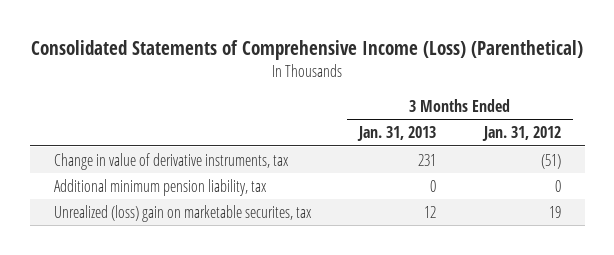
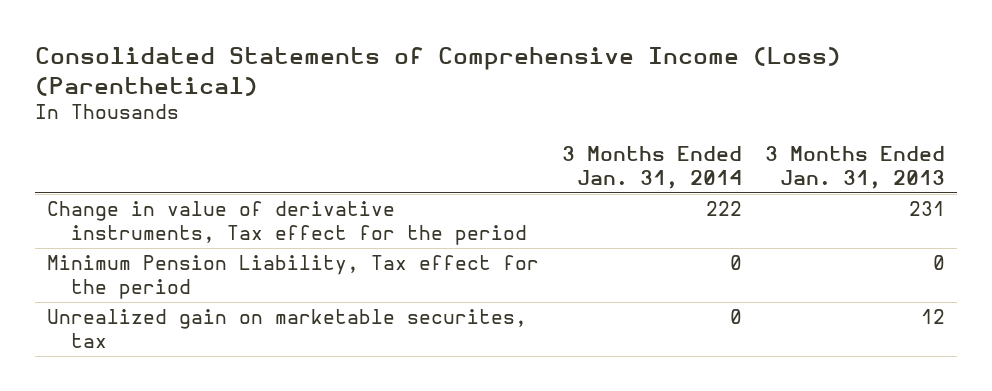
- | 3 Months Ended Jan. 31, 2013 | 3 Months Ended Jan. 31, 2012
+ | 3 Months Ended Jan. 31, 2014 | 3 Months Ended Jan. 31, 2013
- Change in value of derivative instruments, tax | 231 | (51)
- Additional minimum pension liability, tax | 0 | 0
- Unrealized (loss) gain on marketable securites, tax | 12 | 19
+ Change in value of derivative instruments, Tax effect for the period | 222 | 231
+ Minimum Pension Liability, Tax effect for the period | 0 | 0
+ Unrealized gain on marketable securites, tax | 0 | 12

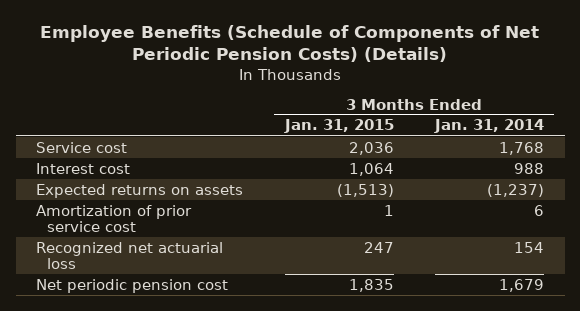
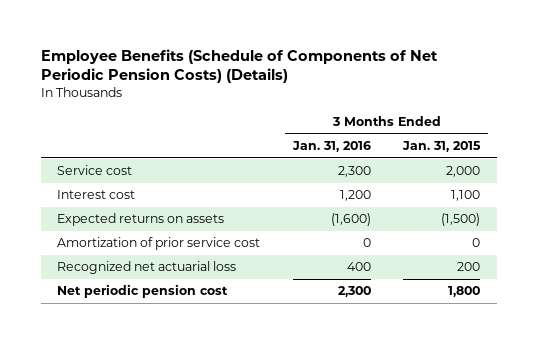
- | 3 Months Ended Jan. 31, 2015 | 3 Months Ended Jan. 31, 2014
+ | 3 Months Ended Jan. 31, 2016 | 3 Months Ended Jan. 31, 2015
- Service cost | 2,036 | 1,768
- Interest cost | 1,064 | 988
- Expected returns on assets | (1,513) | (1,237)
- Amortization of prior service cost | 1 | 6
- Recognized net actuarial loss | 247 | 154
- Net periodic pension cost | 1,835 | 1,679
+ Service cost | 2,300 | 2,000
+ Interest cost | 1,200 | 1,100
+ Expected returns on assets | (1,600) | (1,500)
+ Amortization of prior service cost | 0 | 0
+ Recognized net actuarial loss | 400 | 200
+ Net periodic pension cost | 2,300 | 1,800

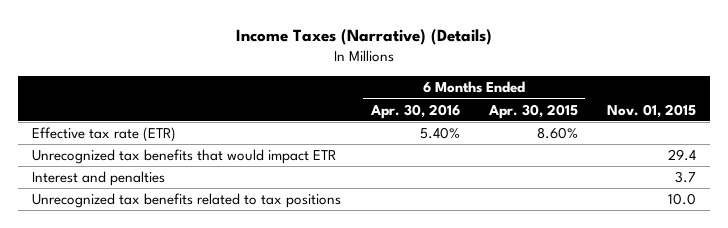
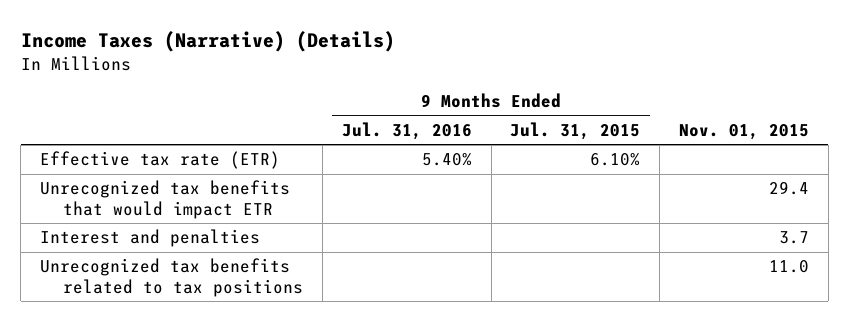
- | 6 Months Ended Apr. 30, 2016 | 6 Months Ended Apr. 30, 2015 | Nov. 01, 2015
+ | 9 Months Ended Jul. 31, 2016 | 9 Months Ended Jul. 31, 2015 | Nov. 01, 2015
- Unrecognized tax benefits related to tax positions | | | 10.0
+ Unrecognized tax benefits related to tax positions | | | 11.0

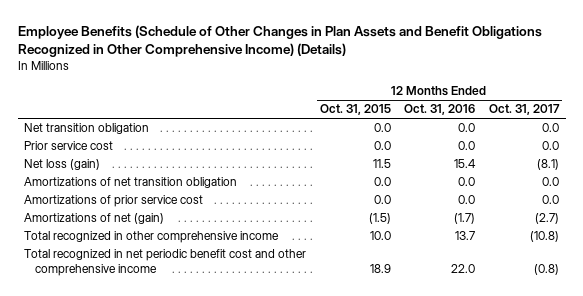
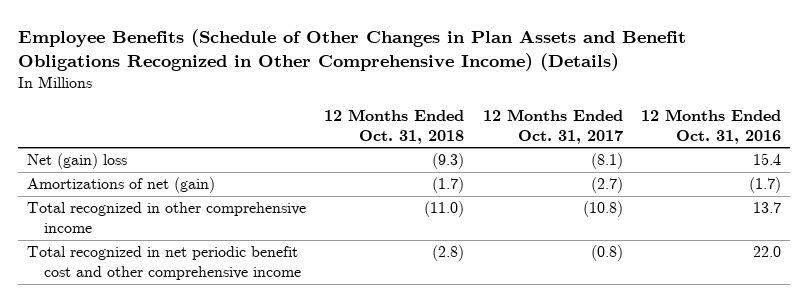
- | 12 Months Ended Oct. 31, 2015 | 12 Months Ended Oct. 31, 2016 | 12 Months Ended Oct. 31, 2017
+ | 12 Months Ended Oct. 31, 2018 | 12 Months Ended Oct. 31, 2017 | 12 Months Ended Oct. 31, 2016
- Net transition obligation | 0.0 | 0.0 | 0.0
- Prior service cost | 0.0 | 0.0 | 0.0
- Net loss (gain) | 11.5 | 15.4 | (8.1)
- Amortizations of net transition obligation | 0.0 | 0.0 | 0.0
- Amortizations of prior service cost | 0.0 | 0.0 | 0.0
+ Net (gain) loss | (9.3) | (8.1) | 15.4

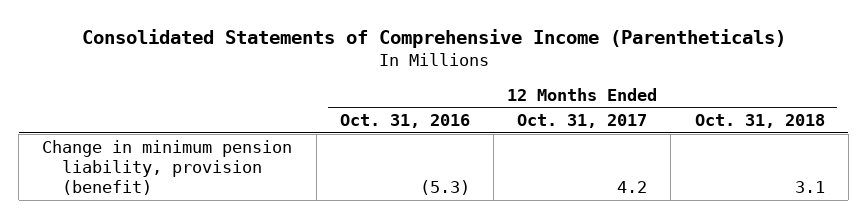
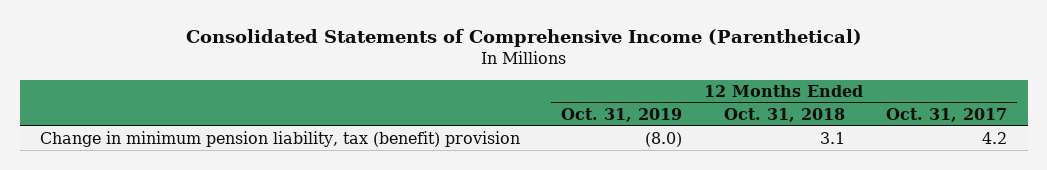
- Consolidated Statements of Comprehensive Income (Parentheticals)
+ Consolidated Statements of Comprehensive Income (Parenthetical)
- | 12 Months Ended Oct. 31, 2016 | 12 Months Ended Oct. 31, 2017 | 12 Months Ended Oct. 31, 2018
+ | 12 Months Ended Oct. 31, 2019 | 12 Months Ended Oct. 31, 2018 | 12 Months Ended Oct. 31, 2017
- Change in minimum pension liability, provision (benefit) | (5.3) | 4.2 | 3.1
+ Change in minimum pension liability, tax (benefit) provision | (8.0) | 3.1 | 4.2

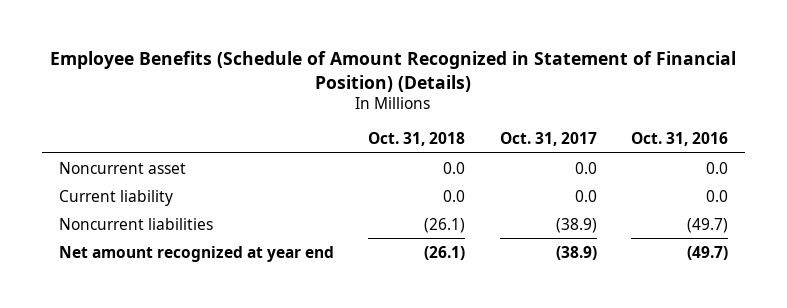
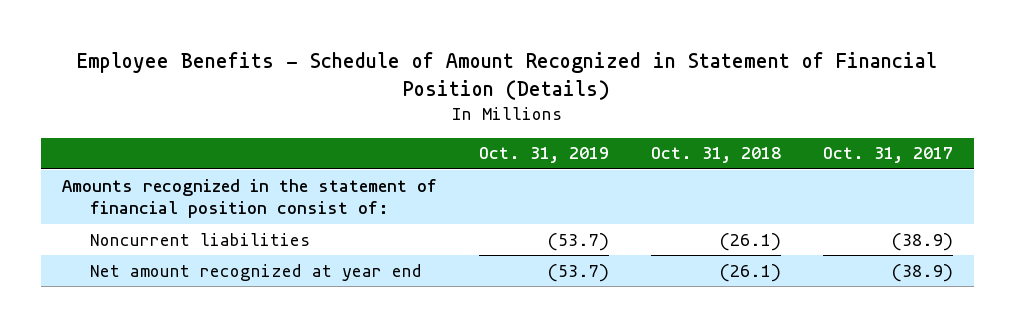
- Employee Benefits (Schedule of Amount Recognized in Statement of Financial Position) (Details)
+ Employee Benefits - Schedule of Amount Recognized in Statement of Financial Position (Details)
- | Oct. 31, 2018 | Oct. 31, 2017 | Oct. 31, 2016
+ | Oct. 31, 2019 | Oct. 31, 2018 | Oct. 31, 2017
- Noncurrent asset | 0.0 | 0.0 | 0.0
- Current liability | 0.0 | 0.0 | 0.0
+ Amounts recognized in the statement of financial position consist of:

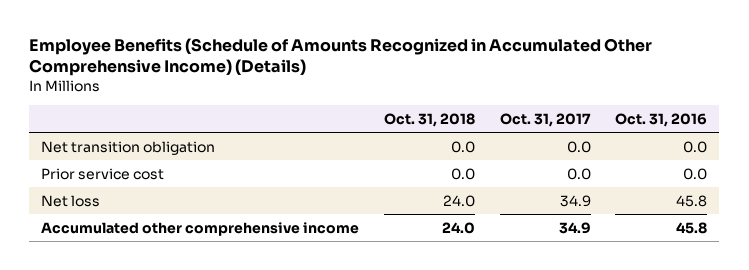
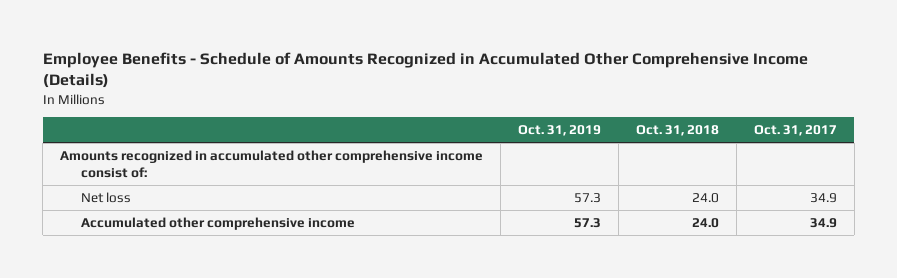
- Employee Benefits (Schedule of Amounts Recognized in Accumulated Other Comprehensive Income) (Details)
+ Employee Benefits - Schedule of Amounts Recognized in Accumulated Other Comprehensive Income (Details)
- | Oct. 31, 2018 | Oct. 31, 2017 | Oct. 31, 2016
+ | Oct. 31, 2019 | Oct. 31, 2018 | Oct. 31, 2017
- Net transition obligation | 0.0 | 0.0 | 0.0
- Prior service cost | 0.0 | 0.0 | 0.0
+ Amounts recognized in accumulated other comprehensive income consist of:

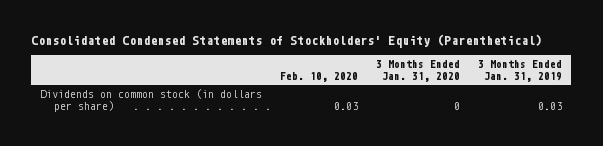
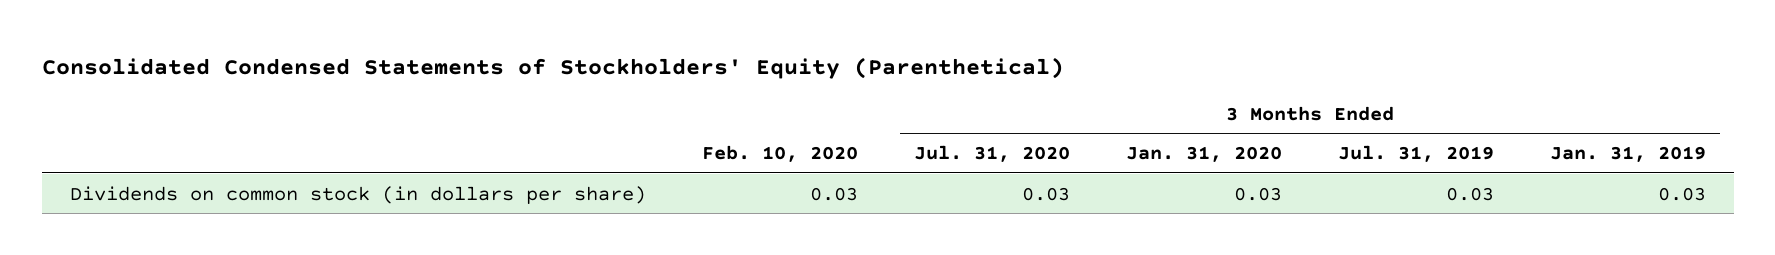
- | Feb. 10, 2020 | 3 Months Ended Jan. 31, 2020 | 3 Months Ended Jan. 31, 2019
+ | Feb. 10, 2020 | 3 Months Ended Jul. 31, 2020 | 3 Months Ended Jan. 31, 2020 | 3 Months Ended Jul. 31, 2019 | 3 Months Ended Jan. 31, 2019
- Dividends on common stock (in dollars per share) | 0.03 | 0 | 0.03
+ Dividends on common stock (in dollars per share) | 0.03 | 0.03 | 0.03 | 0.03 | 0.03

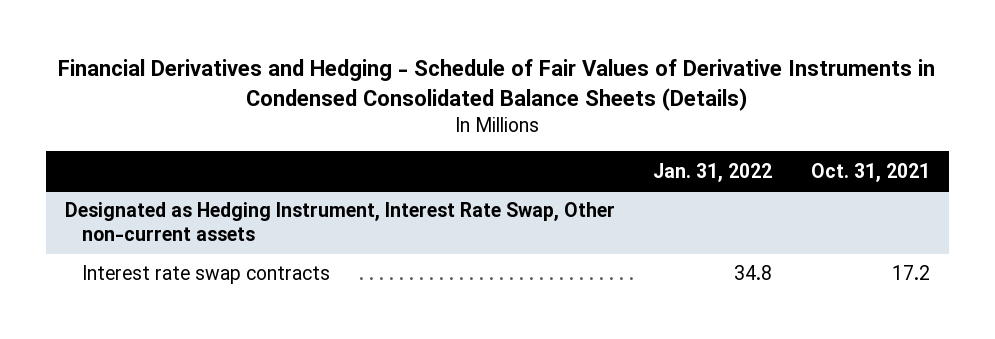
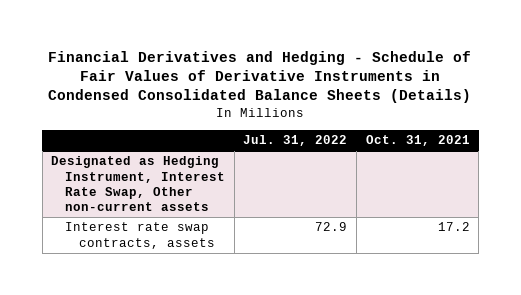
- | Jan. 31, 2022 | Oct. 31, 2021
+ | Jul. 31, 2022 | Oct. 31, 2021
@ Designated as Hedging Instrument, Interest Rate Swap, Other non-current assets
- Interest rate swap contracts | 34.8 | 17.2
+ Interest rate swap contracts, assets | 72.9 | 17.2

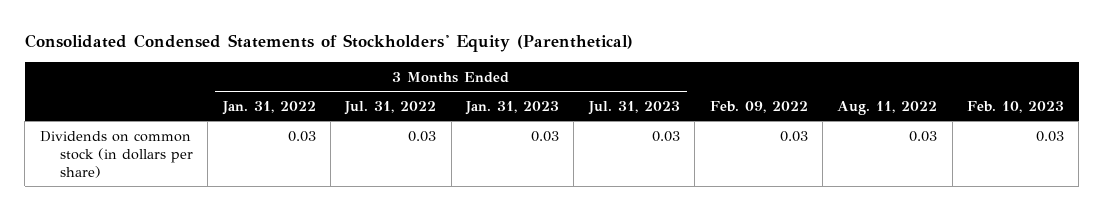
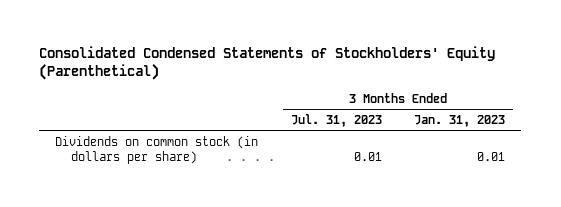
- | 3 Months Ended Jan. 31, 2022 | 3 Months Ended Jul. 31, 2022 | 3 Months Ended Jan. 31, 2023 | 3 Months Ended Jul. 31, 2023 | Feb. 09, 2022 | Aug. 11, 2022 | Feb. 10, 2023
+ | 3 Months Ended Jul. 31, 2023 | 3 Months Ended Jan. 31, 2023
- Dividends on common stock (in dollars per share) | 0.03 | 0.03 | 0.03 | 0.03 | 0.03 | 0.03 | 0.03
+ Dividends on common stock (in dollars per share) | 0.01 | 0.01

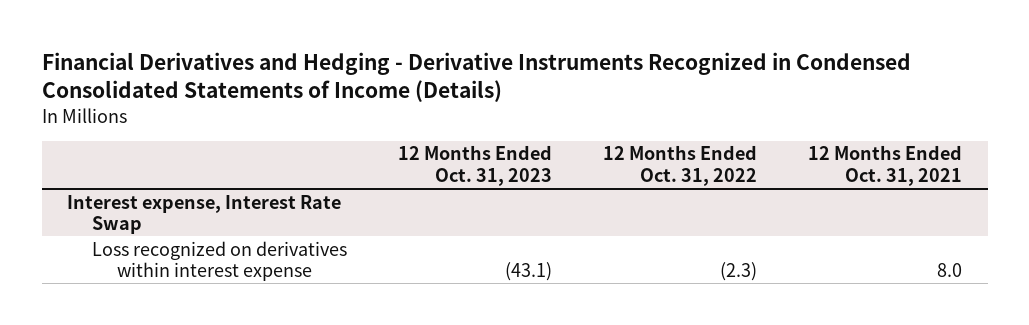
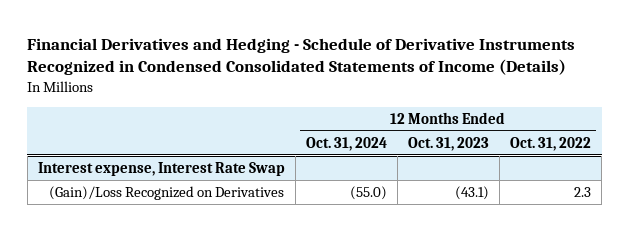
- Financial Derivatives and Hedging - Derivative Instruments Recognized in Condensed Consolidated Statements of Income (Details)
+ Financial Derivatives and Hedging - Schedule of Derivative Instruments Recognized in Condensed Consolidated Statements of Income (Details)
- | 12 Months Ended Oct. 31, 2023 | 12 Months Ended Oct. 31, 2022 | 12 Months Ended Oct. 31, 2021
+ | 12 Months Ended Oct. 31, 2024 | 12 Months Ended Oct. 31, 2023 | 12 Months Ended Oct. 31, 2022
@ Interest expense, Interest Rate Swap
- Loss recognized on derivatives within interest expense | (43.1) | (2.3) | 8.0
+ (Gain)/Loss Recognized on Derivatives | (55.0) | (43.1) | 2.3

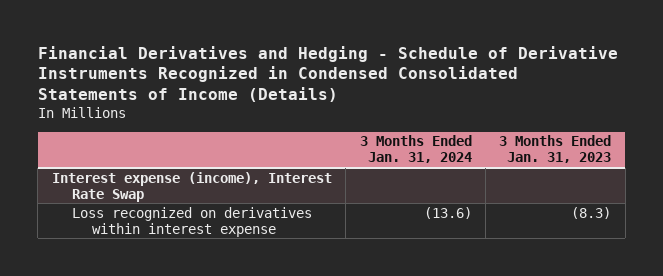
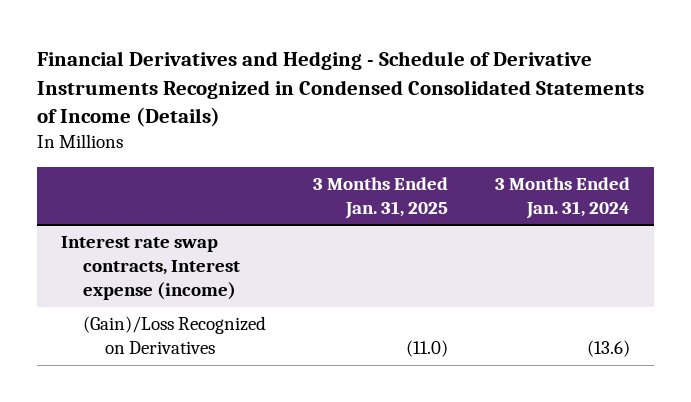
- | 3 Months Ended Jan. 31, 2024 | 3 Months Ended Jan. 31, 2023
+ | 3 Months Ended Jan. 31, 2025 | 3 Months Ended Jan. 31, 2024
- Interest expense (income), Interest Rate Swap
- Loss recognized on derivatives within interest expense | (13.6) | (8.3)
+ Interest rate swap contracts, Interest expense (income)
+ (Gain)/Loss Recognized on Derivatives | (11.0) | (13.6)

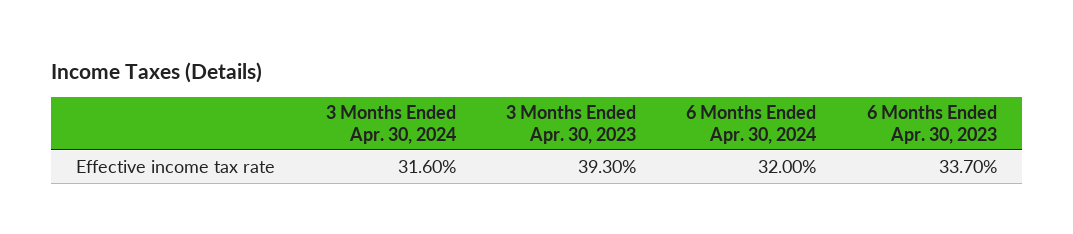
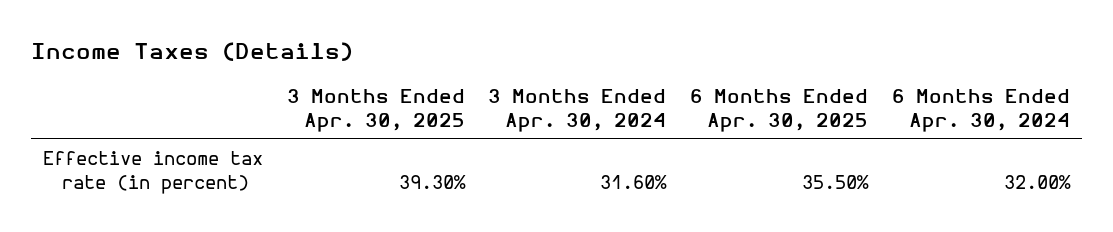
- | 3 Months Ended Apr. 30, 2024 | 3 Months Ended Apr. 30, 2023 | 6 Months Ended Apr. 30, 2024 | 6 Months Ended Apr. 30, 2023
+ | 3 Months Ended Apr. 30, 2025 | 3 Months Ended Apr. 30, 2024 | 6 Months Ended Apr. 30, 2025 | 6 Months Ended Apr. 30, 2024
- Effective income tax rate | 31.60% | 39.30% | 32.00% | 33.70%
+ Effective income tax rate (in percent) | 39.30% | 31.60% | 35.50% | 32.00%

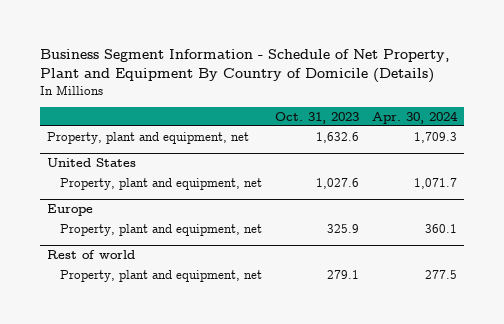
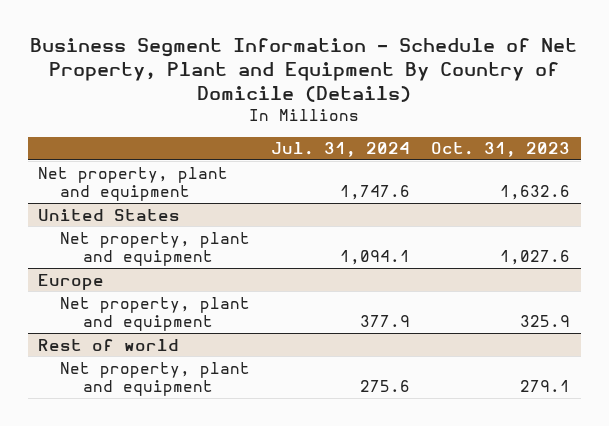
- | Oct. 31, 2023 | Apr. 30, 2024
+ | Jul. 31, 2024 | Oct. 31, 2023
- Property, plant and equipment, net | 1,632.6 | 1,709.3
+ Net property, plant and equipment | 1,747.6 | 1,632.6
@ United States
- Property, plant and equipment, net | 1,027.6 | 1,071.7
+ Net property, plant and equipment | 1,094.1 | 1,027.6
@ Europe
- Property, plant and equipment, net | 325.9 | 360.1
+ Net property, plant and equipment | 377.9 | 325.9
@ Rest of world
- Property, plant and equipment, net | 279.1 | 277.5
+ Net property, plant and equipment | 275.6 | 279.1

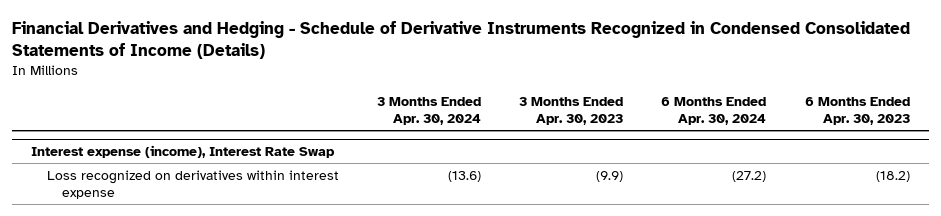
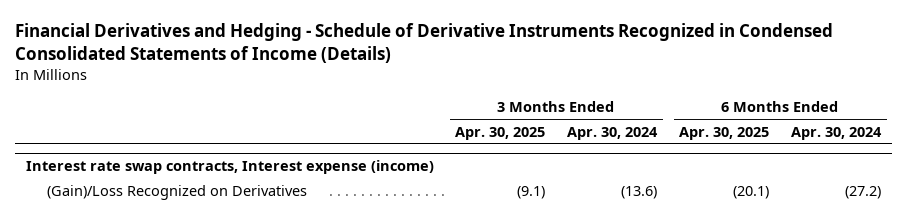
- | 3 Months Ended Apr. 30, 2024 | 3 Months Ended Apr. 30, 2023 | 6 Months Ended Apr. 30, 2024 | 6 Months Ended Apr. 30, 2023
+ | 3 Months Ended Apr. 30, 2025 | 3 Months Ended Apr. 30, 2024 | 6 Months Ended Apr. 30, 2025 | 6 Months Ended Apr. 30, 2024
- Interest expense (income), Interest Rate Swap
- Loss recognized on derivatives within interest expense | (13.6) | (9.9) | (27.2) | (18.2)
+ Interest rate swap contracts, Interest expense (income)
+ (Gain)/Loss Recognized on Derivatives | (9.1) | (13.6) | (20.1) | (27.2)

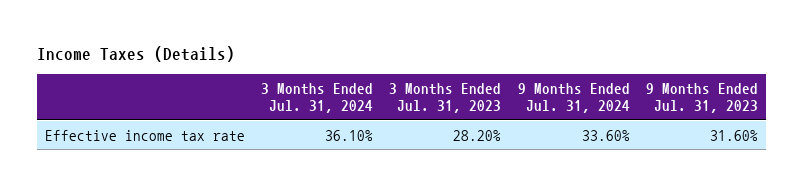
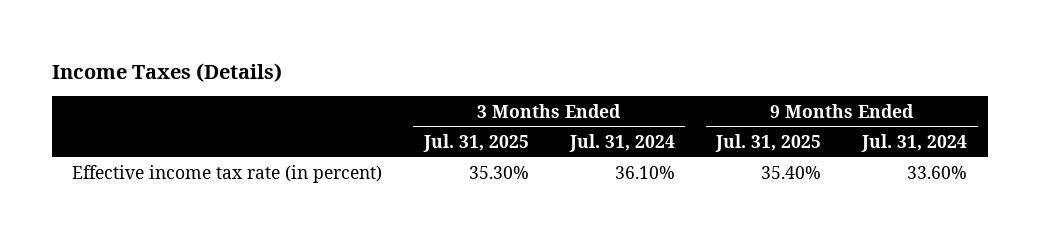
- | 3 Months Ended Jul. 31, 2024 | 3 Months Ended Jul. 31, 2023 | 9 Months Ended Jul. 31, 2024 | 9 Months Ended Jul. 31, 2023
+ | 3 Months Ended Jul. 31, 2025 | 3 Months Ended Jul. 31, 2024 | 9 Months Ended Jul. 31, 2025 | 9 Months Ended Jul. 31, 2024
- Effective income tax rate | 36.10% | 28.20% | 33.60% | 31.60%
+ Effective income tax rate (in percent) | 35.30% | 36.10% | 35.40% | 33.60%

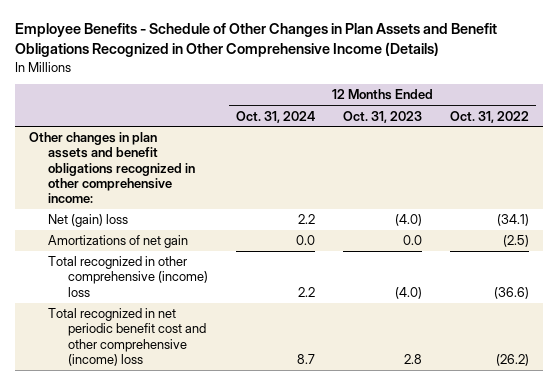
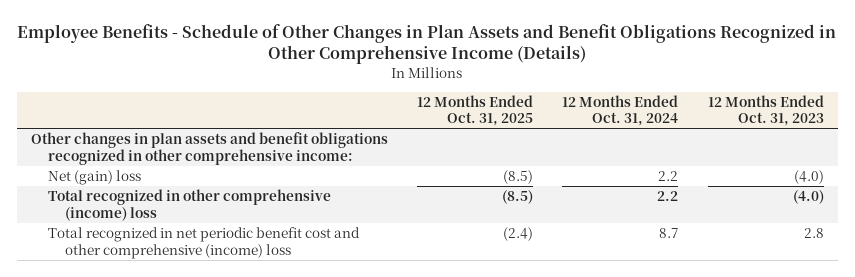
- | 12 Months Ended Oct. 31, 2024 | 12 Months Ended Oct. 31, 2023 | 12 Months Ended Oct. 31, 2022
+ | 12 Months Ended Oct. 31, 2025 | 12 Months Ended Oct. 31, 2024 | 12 Months Ended Oct. 31, 2023
- Amortizations of net gain | 0.0 | 0.0 | (2.5)

